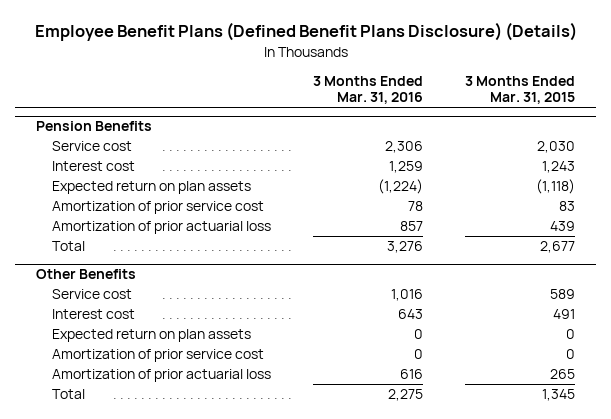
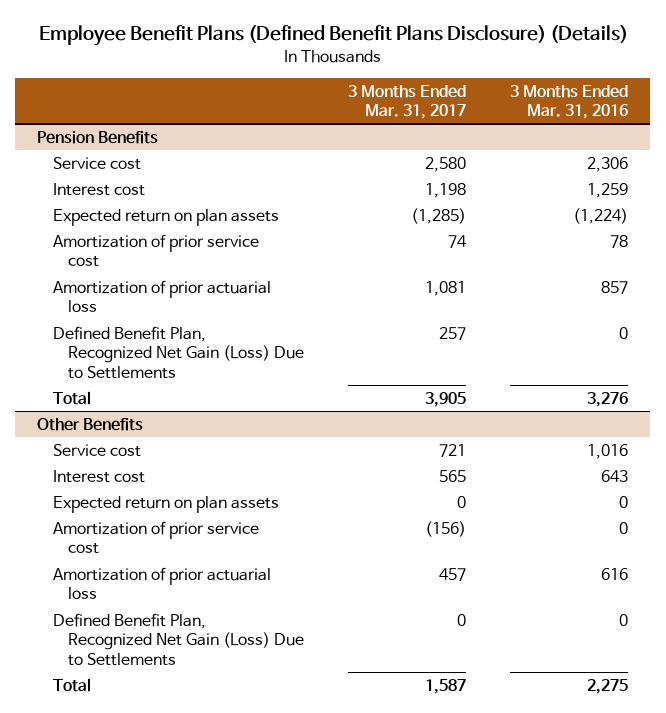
- | 3 Months Ended Mar. 31, 2016 | 3 Months Ended Mar. 31, 2015
+ | 3 Months Ended Mar. 31, 2017 | 3 Months Ended Mar. 31, 2016
@ Pension Benefits
+ Defined Benefit Plan, Recognized Net Gain (Loss) Due to Settlements | 257 | 0
@ Other Benefits
+ Defined Benefit Plan, Recognized Net Gain (Loss) Due to Settlements | 0 | 0

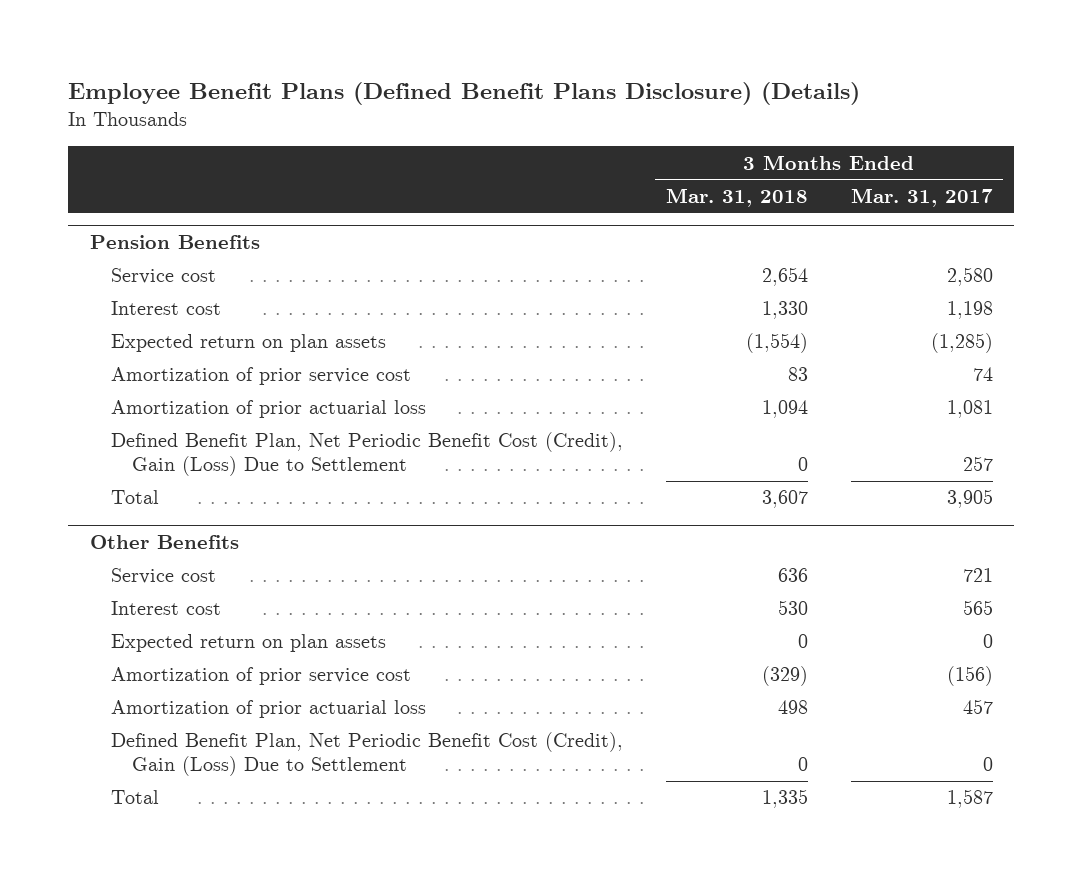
- | 3 Months Ended Mar. 31, 2017 | 3 Months Ended Mar. 31, 2016
+ | 3 Months Ended Mar. 31, 2018 | 3 Months Ended Mar. 31, 2017
@ Pension Benefits
- Defined Benefit Plan, Recognized Net Gain (Loss) Due to Settlements | 257 | 0
+ Defined Benefit Plan, Net Periodic Benefit Cost (Credit), Gain (Loss) Due to Settlement | 0 | 257
@ Other Benefits
- Defined Benefit Plan, Recognized Net Gain (Loss) Due to Settlements | 0 | 0
+ Defined Benefit Plan, Net Periodic Benefit Cost (Credit), Gain (Loss) Due to Settlement | 0 | 0

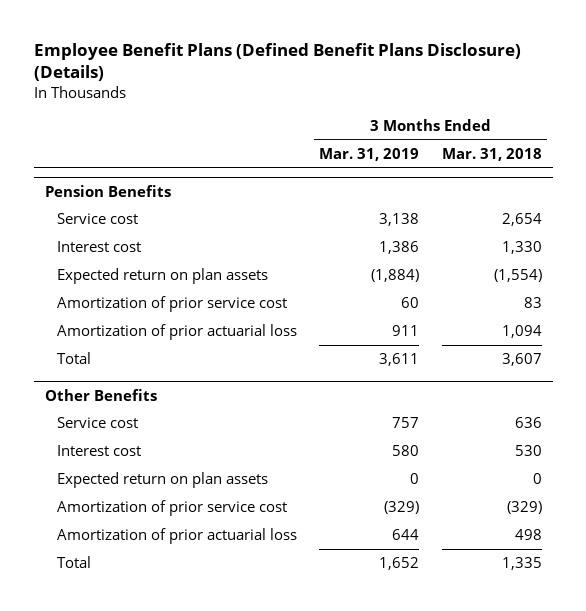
- | 3 Months Ended Mar. 31, 2018 | 3 Months Ended Mar. 31, 2017
+ | 3 Months Ended Mar. 31, 2019 | 3 Months Ended Mar. 31, 2018
@ Pension Benefits
- Defined Benefit Plan, Net Periodic Benefit Cost (Credit), Gain (Loss) Due to Settlement | 0 | 257
@ Other Benefits
- Defined Benefit Plan, Net Periodic Benefit Cost (Credit), Gain (Loss) Due to Settlement | 0 | 0

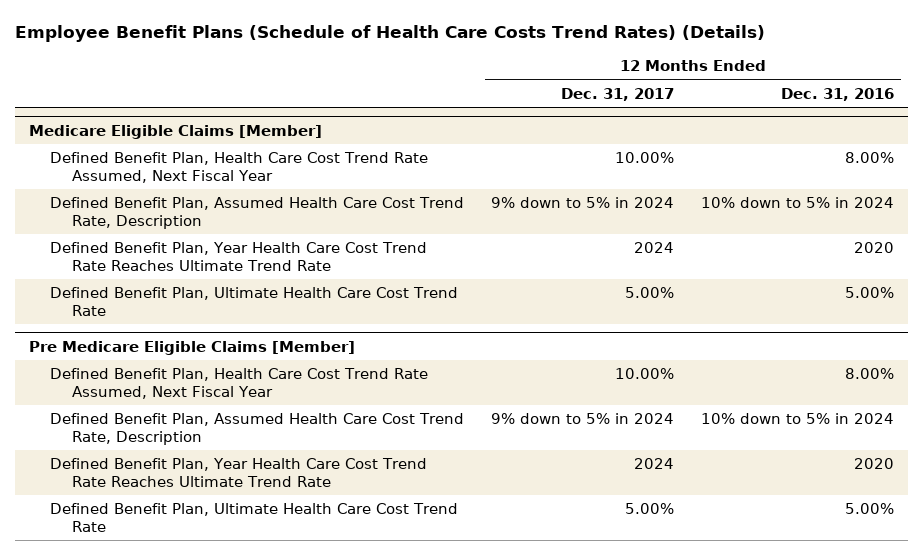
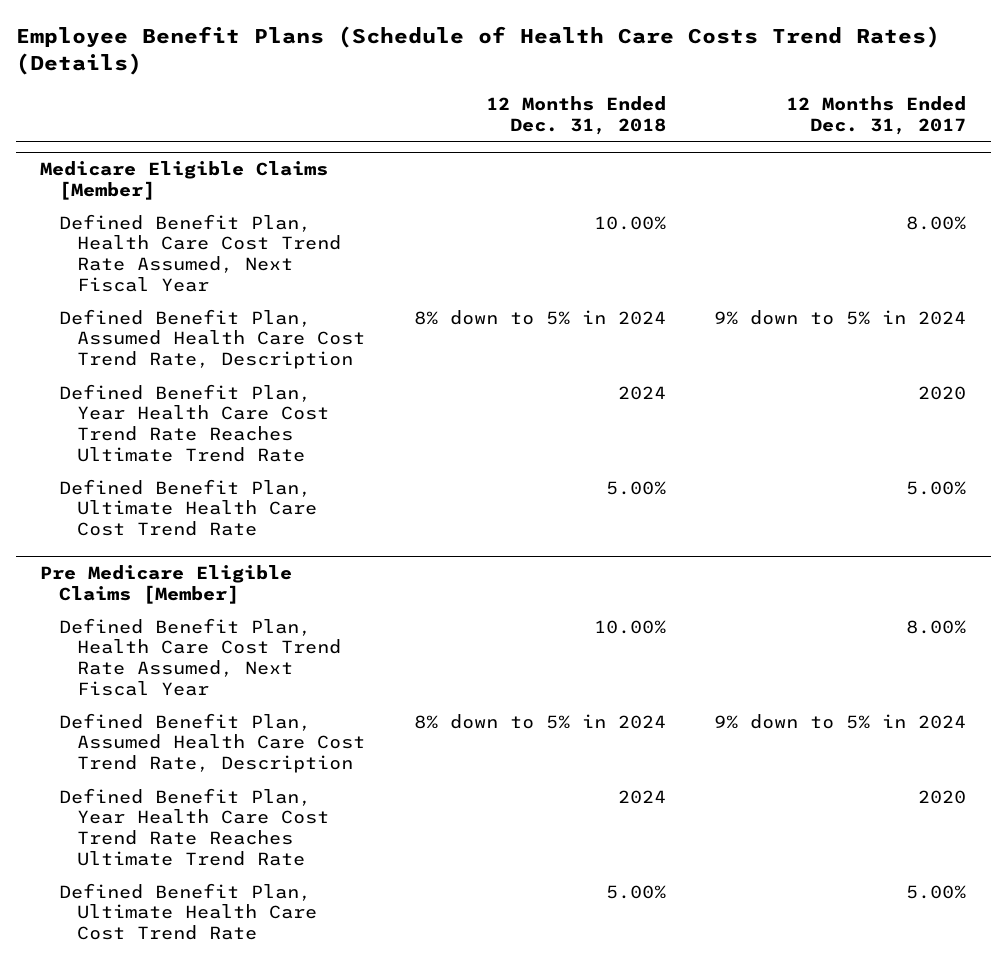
- | 12 Months Ended Dec. 31, 2017 | 12 Months Ended Dec. 31, 2016
+ | 12 Months Ended Dec. 31, 2018 | 12 Months Ended Dec. 31, 2017
@ Medicare Eligible Claims [Member]
- Defined Benefit Plan, Health Care Cost Trend Rate Assumed, Next Fiscal Year | 10.00% | 8.00%
+ Defined Benefit Plan, Health Care Cost Trend Rate Assumed, Next Fiscal Year | 10.00% | 8.00%
- Defined Benefit Plan, Year Health Care Cost Trend Rate Reaches Ultimate Trend Rate | 2024 | 2020
+ Defined Benefit Plan, Year Health Care Cost Trend Rate Reaches Ultimate Trend Rate | 2024 | 2020
@ Pre Medicare Eligible Claims [Member]
- Defined Benefit Plan, Health Care Cost Trend Rate Assumed, Next Fiscal Year | 10.00% | 8.00%
+ Defined Benefit Plan, Health Care Cost Trend Rate Assumed, Next Fiscal Year | 10.00% | 8.00%
- Defined Benefit Plan, Year Health Care Cost Trend Rate Reaches Ultimate Trend Rate | 2024 | 2020
+ Defined Benefit Plan, Year Health Care Cost Trend Rate Reaches Ultimate Trend Rate | 2024 | 2020

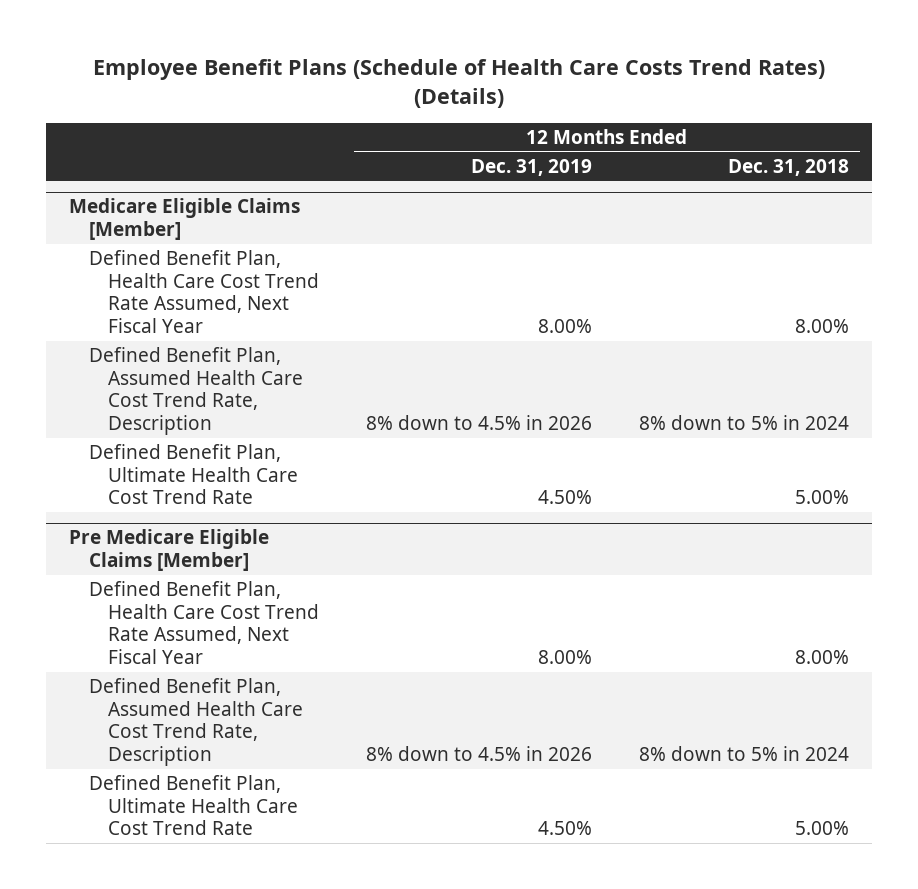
- | 12 Months Ended Dec. 31, 2018 | 12 Months Ended Dec. 31, 2017
+ | 12 Months Ended Dec. 31, 2019 | 12 Months Ended Dec. 31, 2018
@ Medicare Eligible Claims [Member]
- Defined Benefit Plan, Health Care Cost Trend Rate Assumed, Next Fiscal Year | 10.00% | 8.00%
+ Defined Benefit Plan, Health Care Cost Trend Rate Assumed, Next Fiscal Year | 8.00% | 8.00%
- Defined Benefit Plan, Year Health Care Cost Trend Rate Reaches Ultimate Trend Rate | 2024 | 2020
@ Pre Medicare Eligible Claims [Member]
- Defined Benefit Plan, Health Care Cost Trend Rate Assumed, Next Fiscal Year | 10.00% | 8.00%
+ Defined Benefit Plan, Health Care Cost Trend Rate Assumed, Next Fiscal Year | 8.00% | 8.00%
- Defined Benefit Plan, Year Health Care Cost Trend Rate Reaches Ultimate Trend Rate | 2024 | 2020

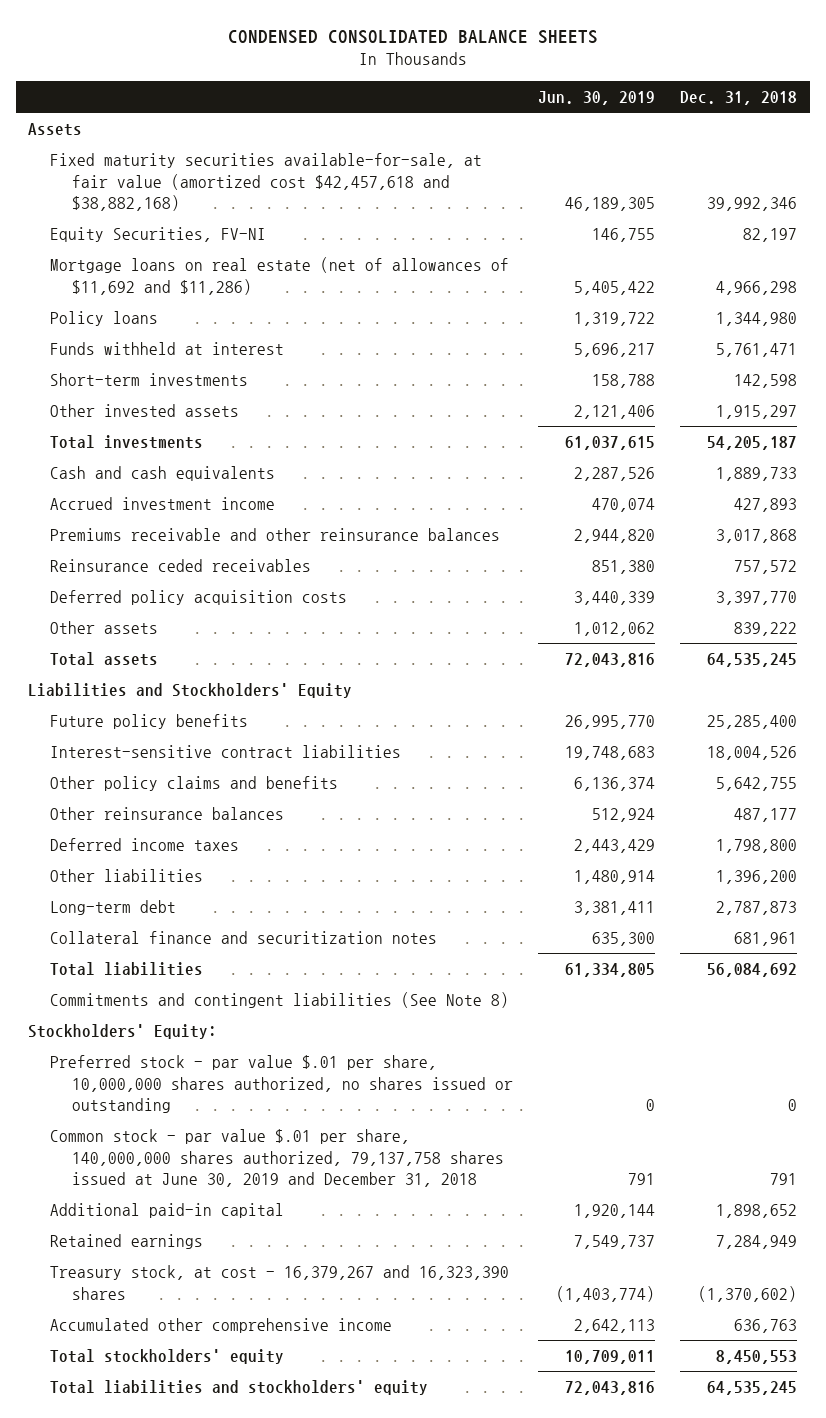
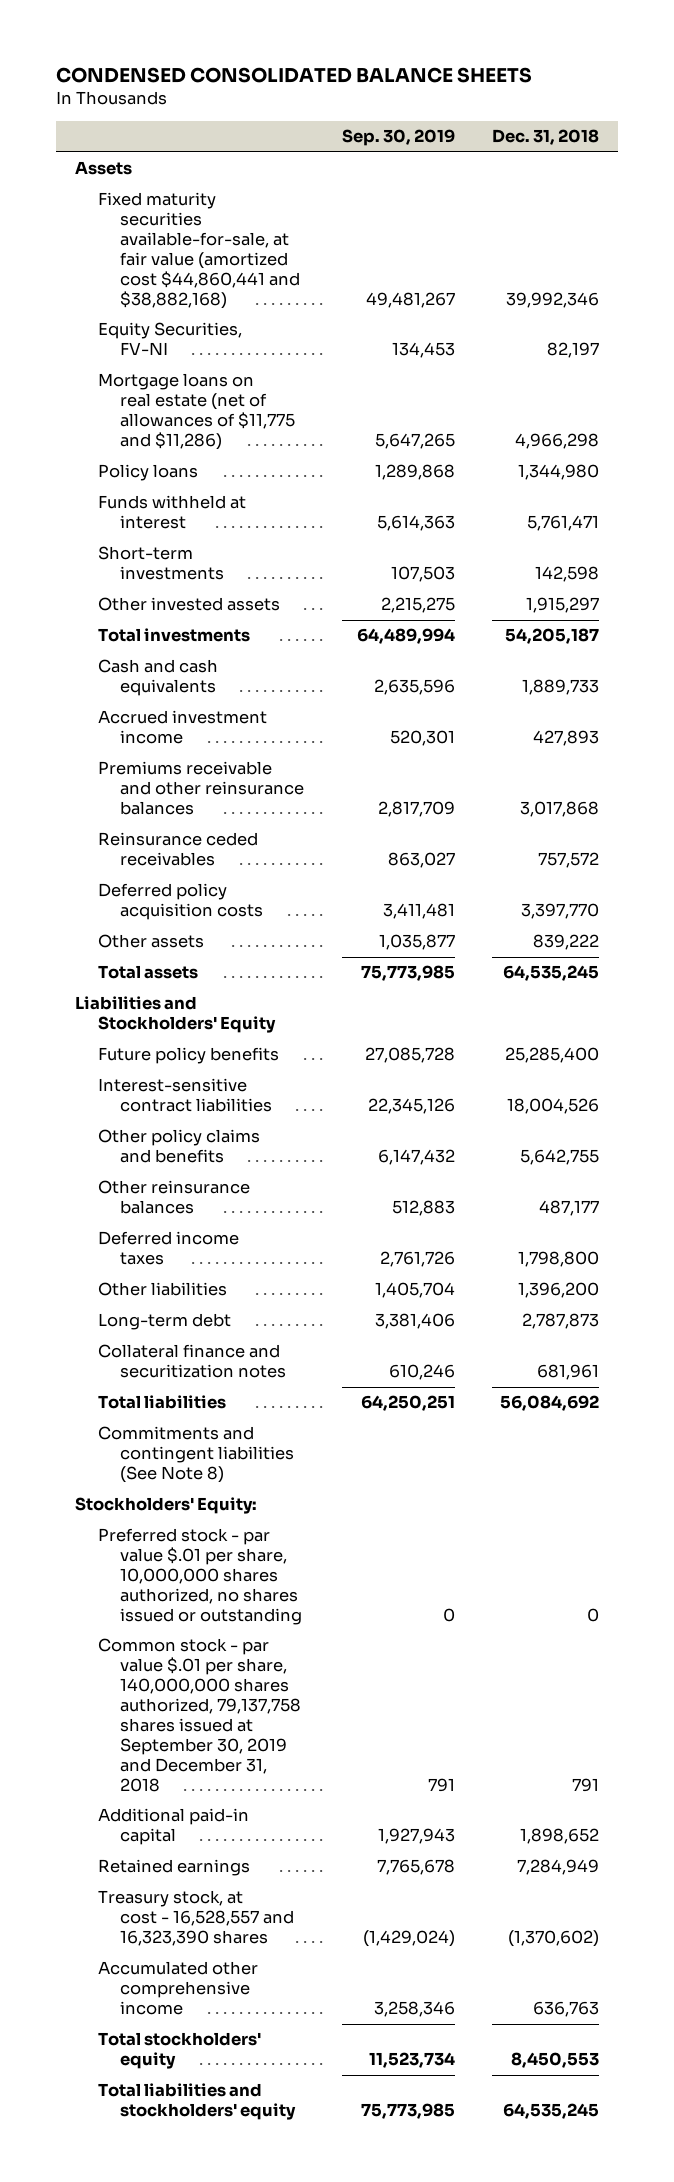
- | Jun. 30, 2019 | Dec. 31, 2018
+ | Sep. 30, 2019 | Dec. 31, 2018
- Fixed maturity securities available-for-sale, at fair value (amortized cost $42,457,618 and $38,882,168) | 46,189,305 | 39,992,346
+ Fixed maturity securities available-for-sale, at fair value (amortized cost $44,860,441 and $38,882,168) | 49,481,267 | 39,992,346
- Mortgage loans on real estate (net of allowances of $11,692 and $11,286) | 5,405,422 | 4,966,298
+ Mortgage loans on real estate (net of allowances of $11,775 and $11,286) | 5,647,265 | 4,966,298
- Common stock - par value $.01 per share, 140,000,000 shares authorized, 79,137,758 shares issued at June 30, 2019 and December 31, 2018 | 791 | 791
+ Common stock - par value $.01 per share, 140,000,000 shares authorized, 79,137,758 shares issued at September 30, 2019 and December 31, 2018 | 791 | 791
- Treasury stock, at cost - 16,379,267 and 16,323,390 shares | (1,403,774) | (1,370,602)
+ Treasury stock, at cost - 16,528,557 and 16,323,390 shares | (1,429,024) | (1,370,602)

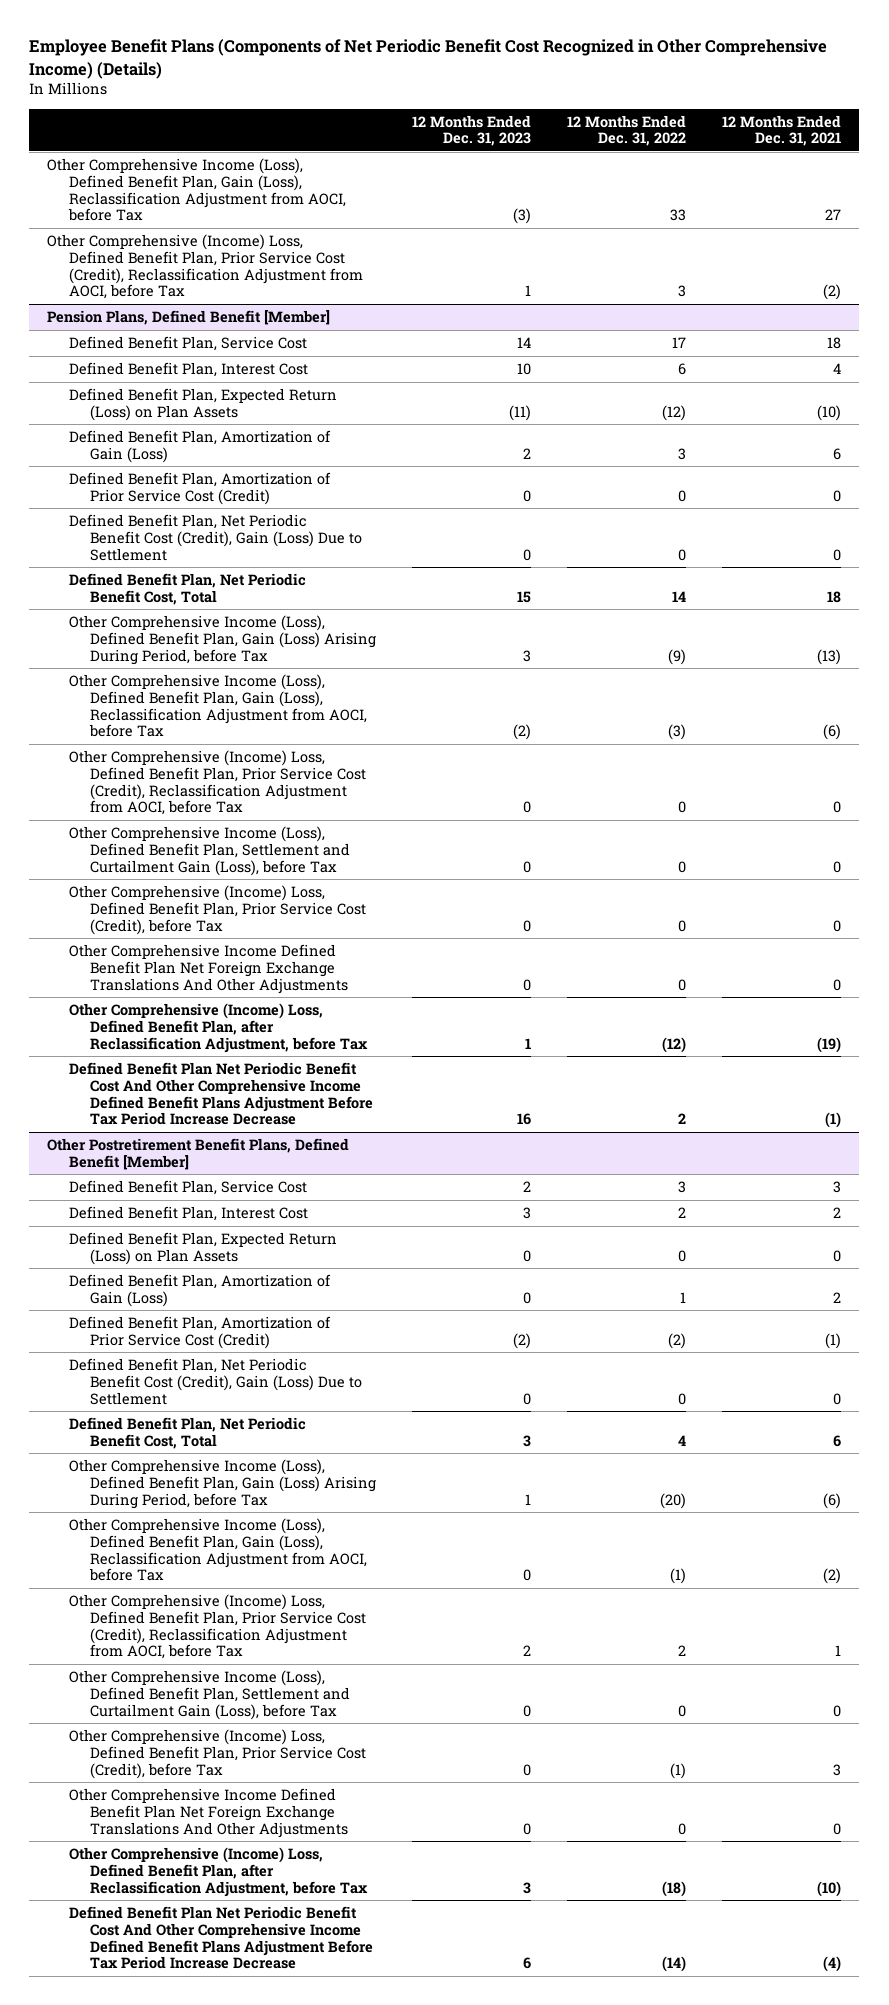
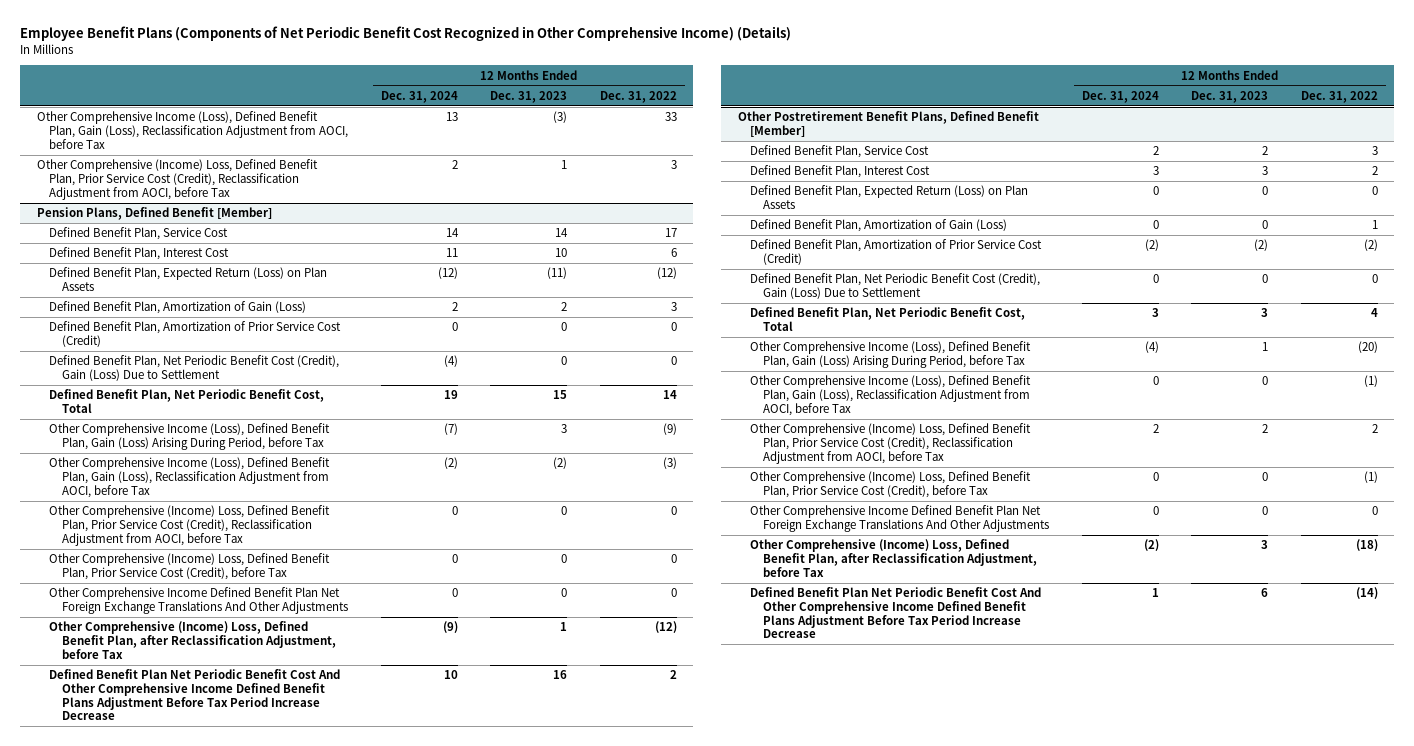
- | 12 Months Ended Dec. 31, 2023 | 12 Months Ended Dec. 31, 2022 | 12 Months Ended Dec. 31, 2021
+ | 12 Months Ended Dec. 31, 2024 | 12 Months Ended Dec. 31, 2023 | 12 Months Ended Dec. 31, 2022
@ Pension Plans, Defined Benefit [Member]
- Other Comprehensive Income (Loss), Defined Benefit Plan, Settlement and Curtailment Gain (Loss), before Tax | 0 | 0 | 0
@ Other Postretirement Benefit Plans, Defined Benefit [Member]
- Other Comprehensive Income (Loss), Defined Benefit Plan, Settlement and Curtailment Gain (Loss), before Tax | 0 | 0 | 0

